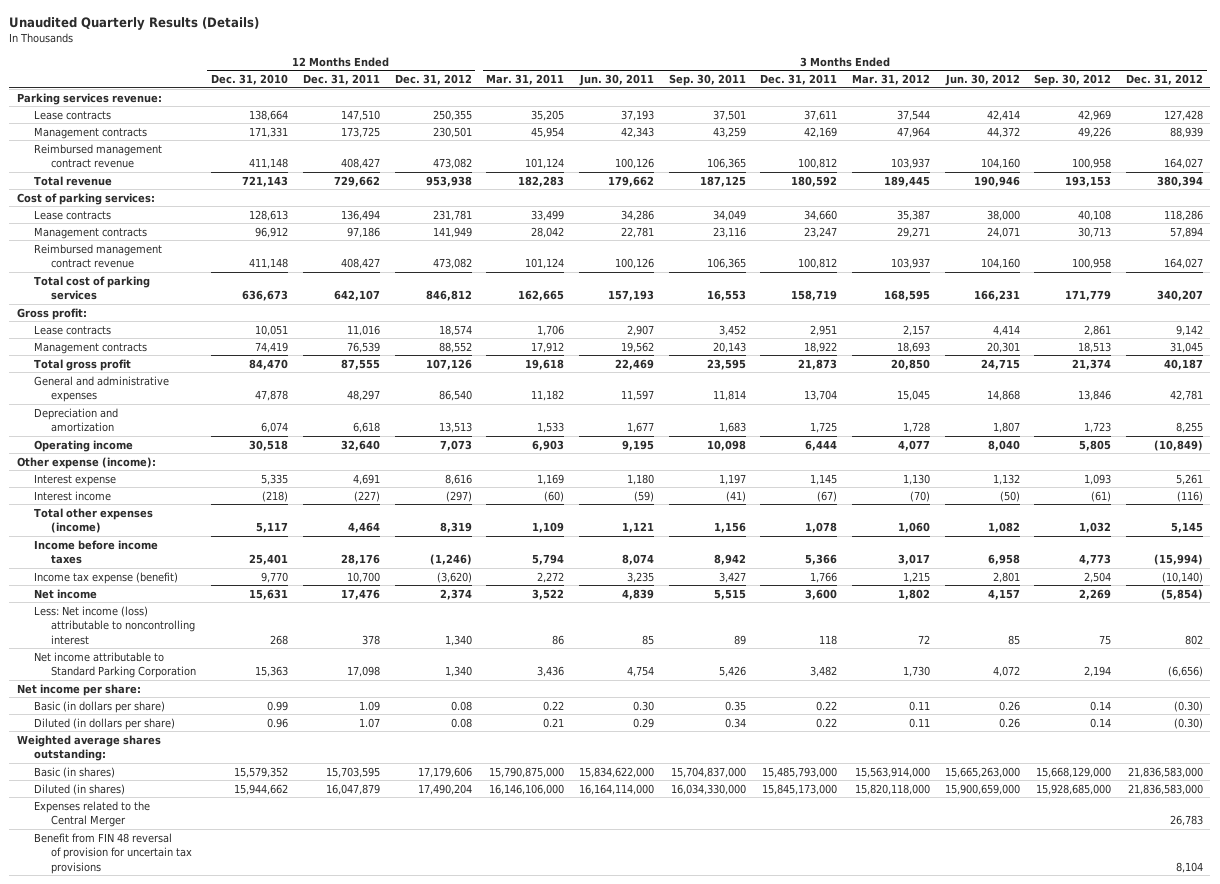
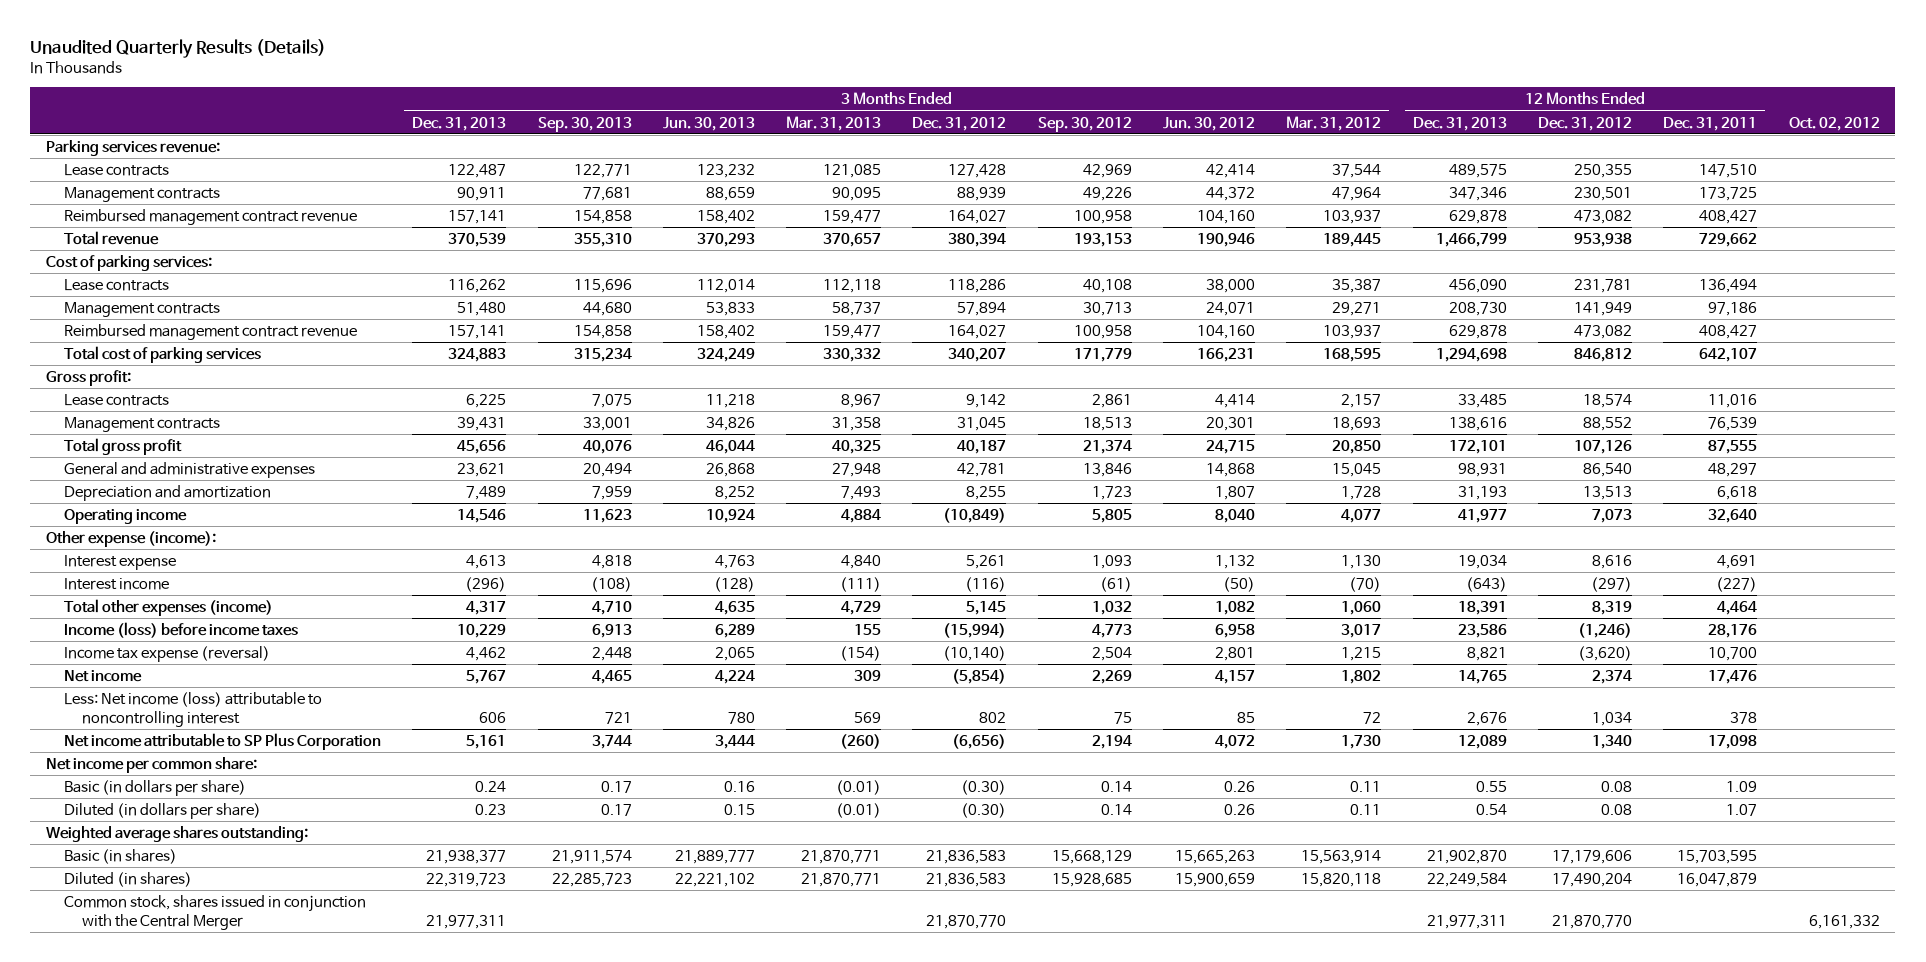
- | 12 Months Ended Dec. 31, 2010 | 12 Months Ended Dec. 31, 2011 | 12 Months Ended Dec. 31, 2012 | 3 Months Ended Mar. 31, 2011 | 3 Months Ended Jun. 30, 2011 | 3 Months Ended Sep. 30, 2011 | 3 Months Ended Dec. 31, 2011 | 3 Months Ended Mar. 31, 2012 | 3 Months Ended Jun. 30, 2012 | 3 Months Ended Sep. 30, 2012 | 3 Months Ended Dec. 31, 2012
+ | 3 Months Ended Dec. 31, 2013 | 3 Months Ended Sep. 30, 2013 | 3 Months Ended Jun. 30, 2013 | 3 Months Ended Mar. 31, 2013 | 3 Months Ended Dec. 31, 2012 | 3 Months Ended Sep. 30, 2012 | 3 Months Ended Jun. 30, 2012 | 3 Months Ended Mar. 31, 2012 | 12 Months Ended Dec. 31, 2013 | 12 Months Ended Dec. 31, 2012 | 12 Months Ended Dec. 31, 2011 | Oct. 02, 2012
- Income before income taxes | 25,401 | 28,176 | (1,246) | 5,794 | 8,074 | 8,942 | 5,366 | 3,017 | 6,958 | 4,773 | (15,994)
- Income tax expense (benefit) | 9,770 | 10,700 | (3,620) | 2,272 | 3,235 | 3,427 | 1,766 | 1,215 | 2,801 | 2,504 | (10,140)
+ Income (loss) before income taxes | 10,229 | 6,913 | 6,289 | 155 | (15,994) | 4,773 | 6,958 | 3,017 | 23,586 | (1,246) | 28,176 |
+ Income tax expense (reversal) | 4,462 | 2,448 | 2,065 | (154) | (10,140) | 2,504 | 2,801 | 1,215 | 8,821 | (3,620) | 10,700 |
- Less: Net income (loss) attributable to noncontrolling interest | 268 | 378 | 1,340 | 86 | 85 | 89 | 118 | 72 | 85 | 75 | 802
- Net income attributable to Standard Parking Corporation | 15,363 | 17,098 | 1,340 | 3,436 | 4,754 | 5,426 | 3,482 | 1,730 | 4,072 | 2,194 | (6,656)
- Net income per share:
+ Less: Net income (loss) attributable to noncontrolling interest | 606 | 721 | 780 | 569 | 802 | 75 | 85 | 72 | 2,676 | 1,034 | 378 |
+ Net income attributable to SP Plus Corporation | 5,161 | 3,744 | 3,444 | (260) | (6,656) | 2,194 | 4,072 | 1,730 | 12,089 | 1,340 | 17,098 |
+ Net income per common share:
- Basic (in shares) | 15,579,352 | 15,703,595 | 17,179,606 | 15,790,875,000 | 15,834,622,000 | 15,704,837,000 | 15,485,793,000 | 15,563,914,000 | 15,665,263,000 | 15,668,129,000 | 21,836,583,000
- Diluted (in shares) | 15,944,662 | 16,047,879 | 17,490,204 | 16,146,106,000 | 16,164,114,000 | 16,034,330,000 | 15,845,173,000 | 15,820,118,000 | 15,900,659,000 | 15,928,685,000 | 21,836,583,000
- Expenses related to the Central Merger | | | | | | | | | | | 26,783
- Benefit from FIN 48 reversal of provision for uncertain tax provisions | | | | | | | | | | | 8,104
+ Basic (in shares) | 21,938,377 | 21,911,574 | 21,889,777 | 21,870,771 | 21,836,583 | 15,668,129 | 15,665,263 | 15,563,914 | 21,902,870 | 17,179,606 | 15,703,595 |
+ Diluted (in shares) | 22,319,723 | 22,285,723 | 22,221,102 | 21,870,771 | 21,836,583 | 15,928,685 | 15,900,659 | 15,820,118 | 22,249,584 | 17,490,204 | 16,047,879 |
+ Common stock, shares issued in conjunction with the Central Merger | 21,977,311 | | | | 21,870,770 | | | | 21,977,311 | 21,870,770 | | 6,161,332

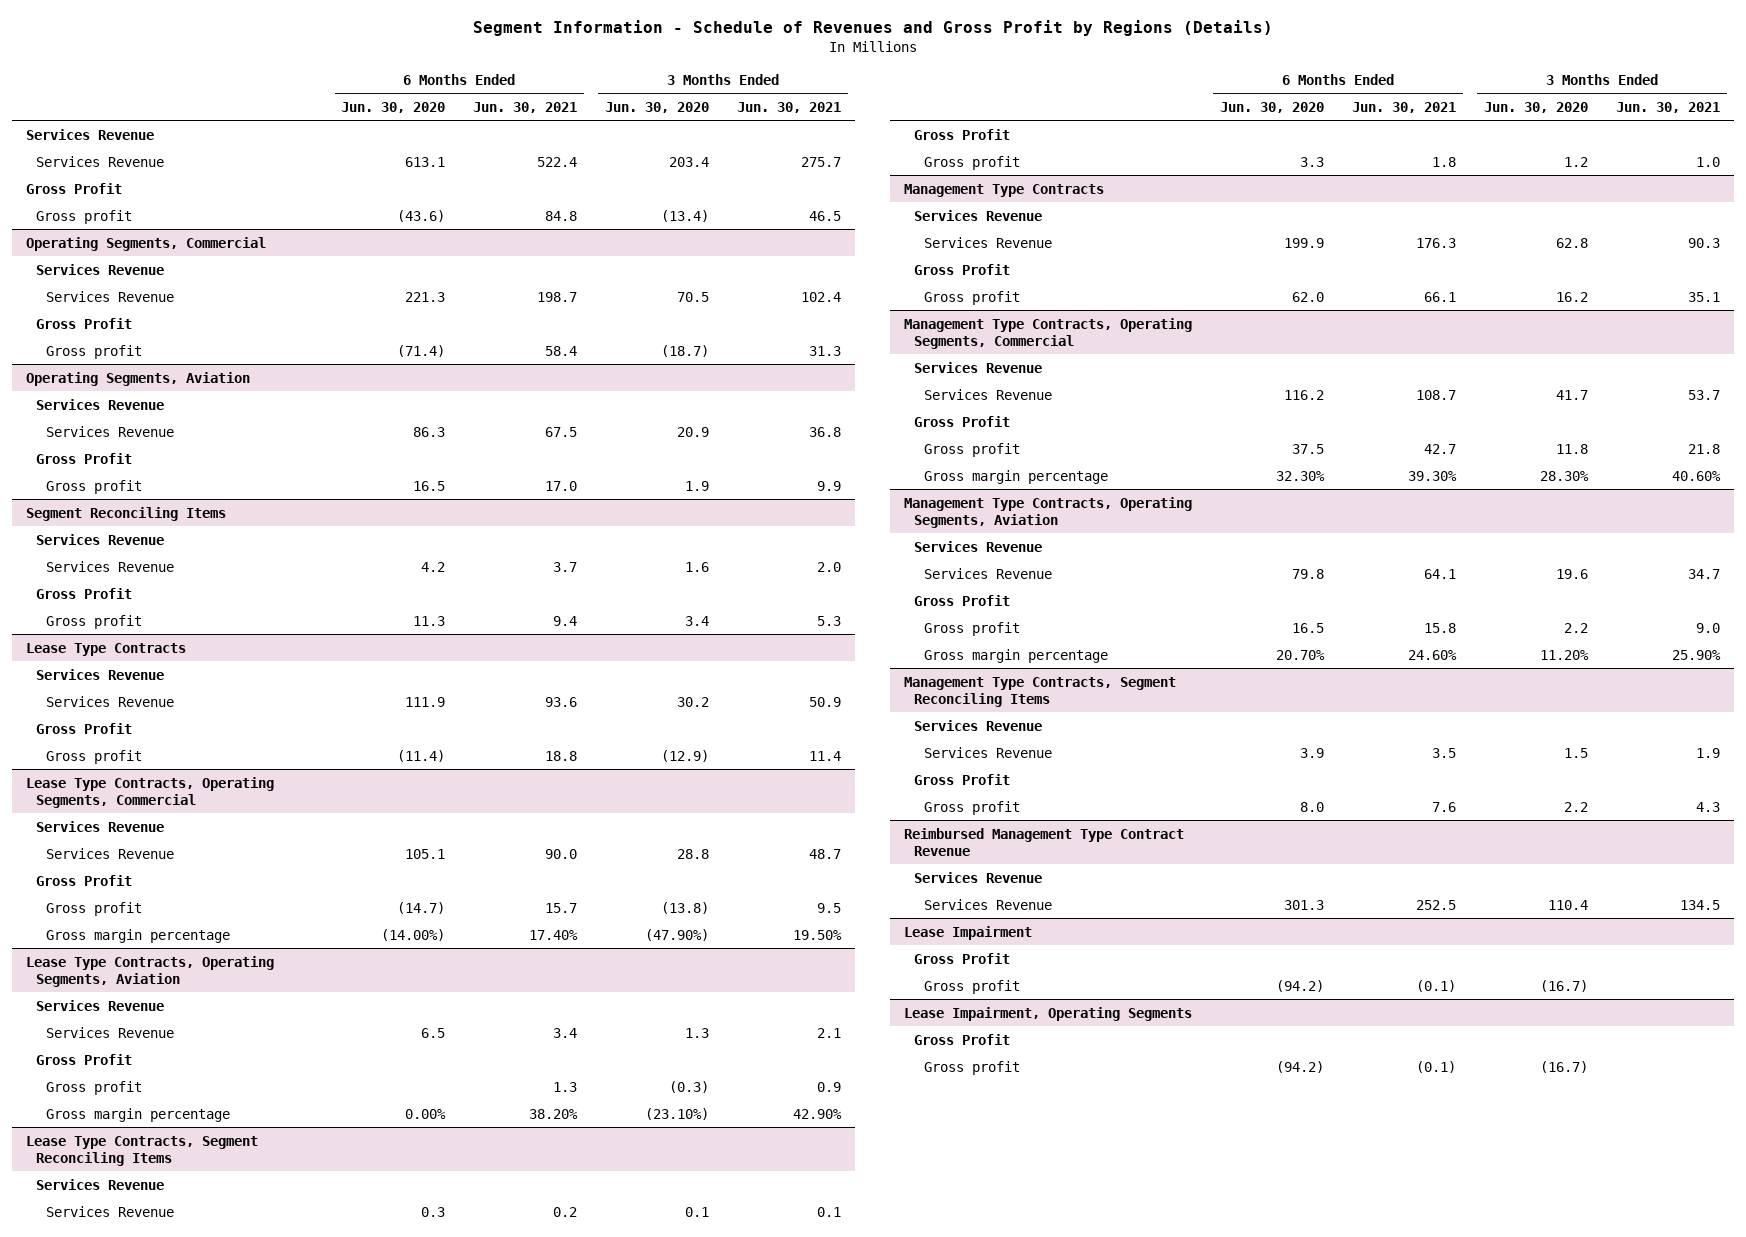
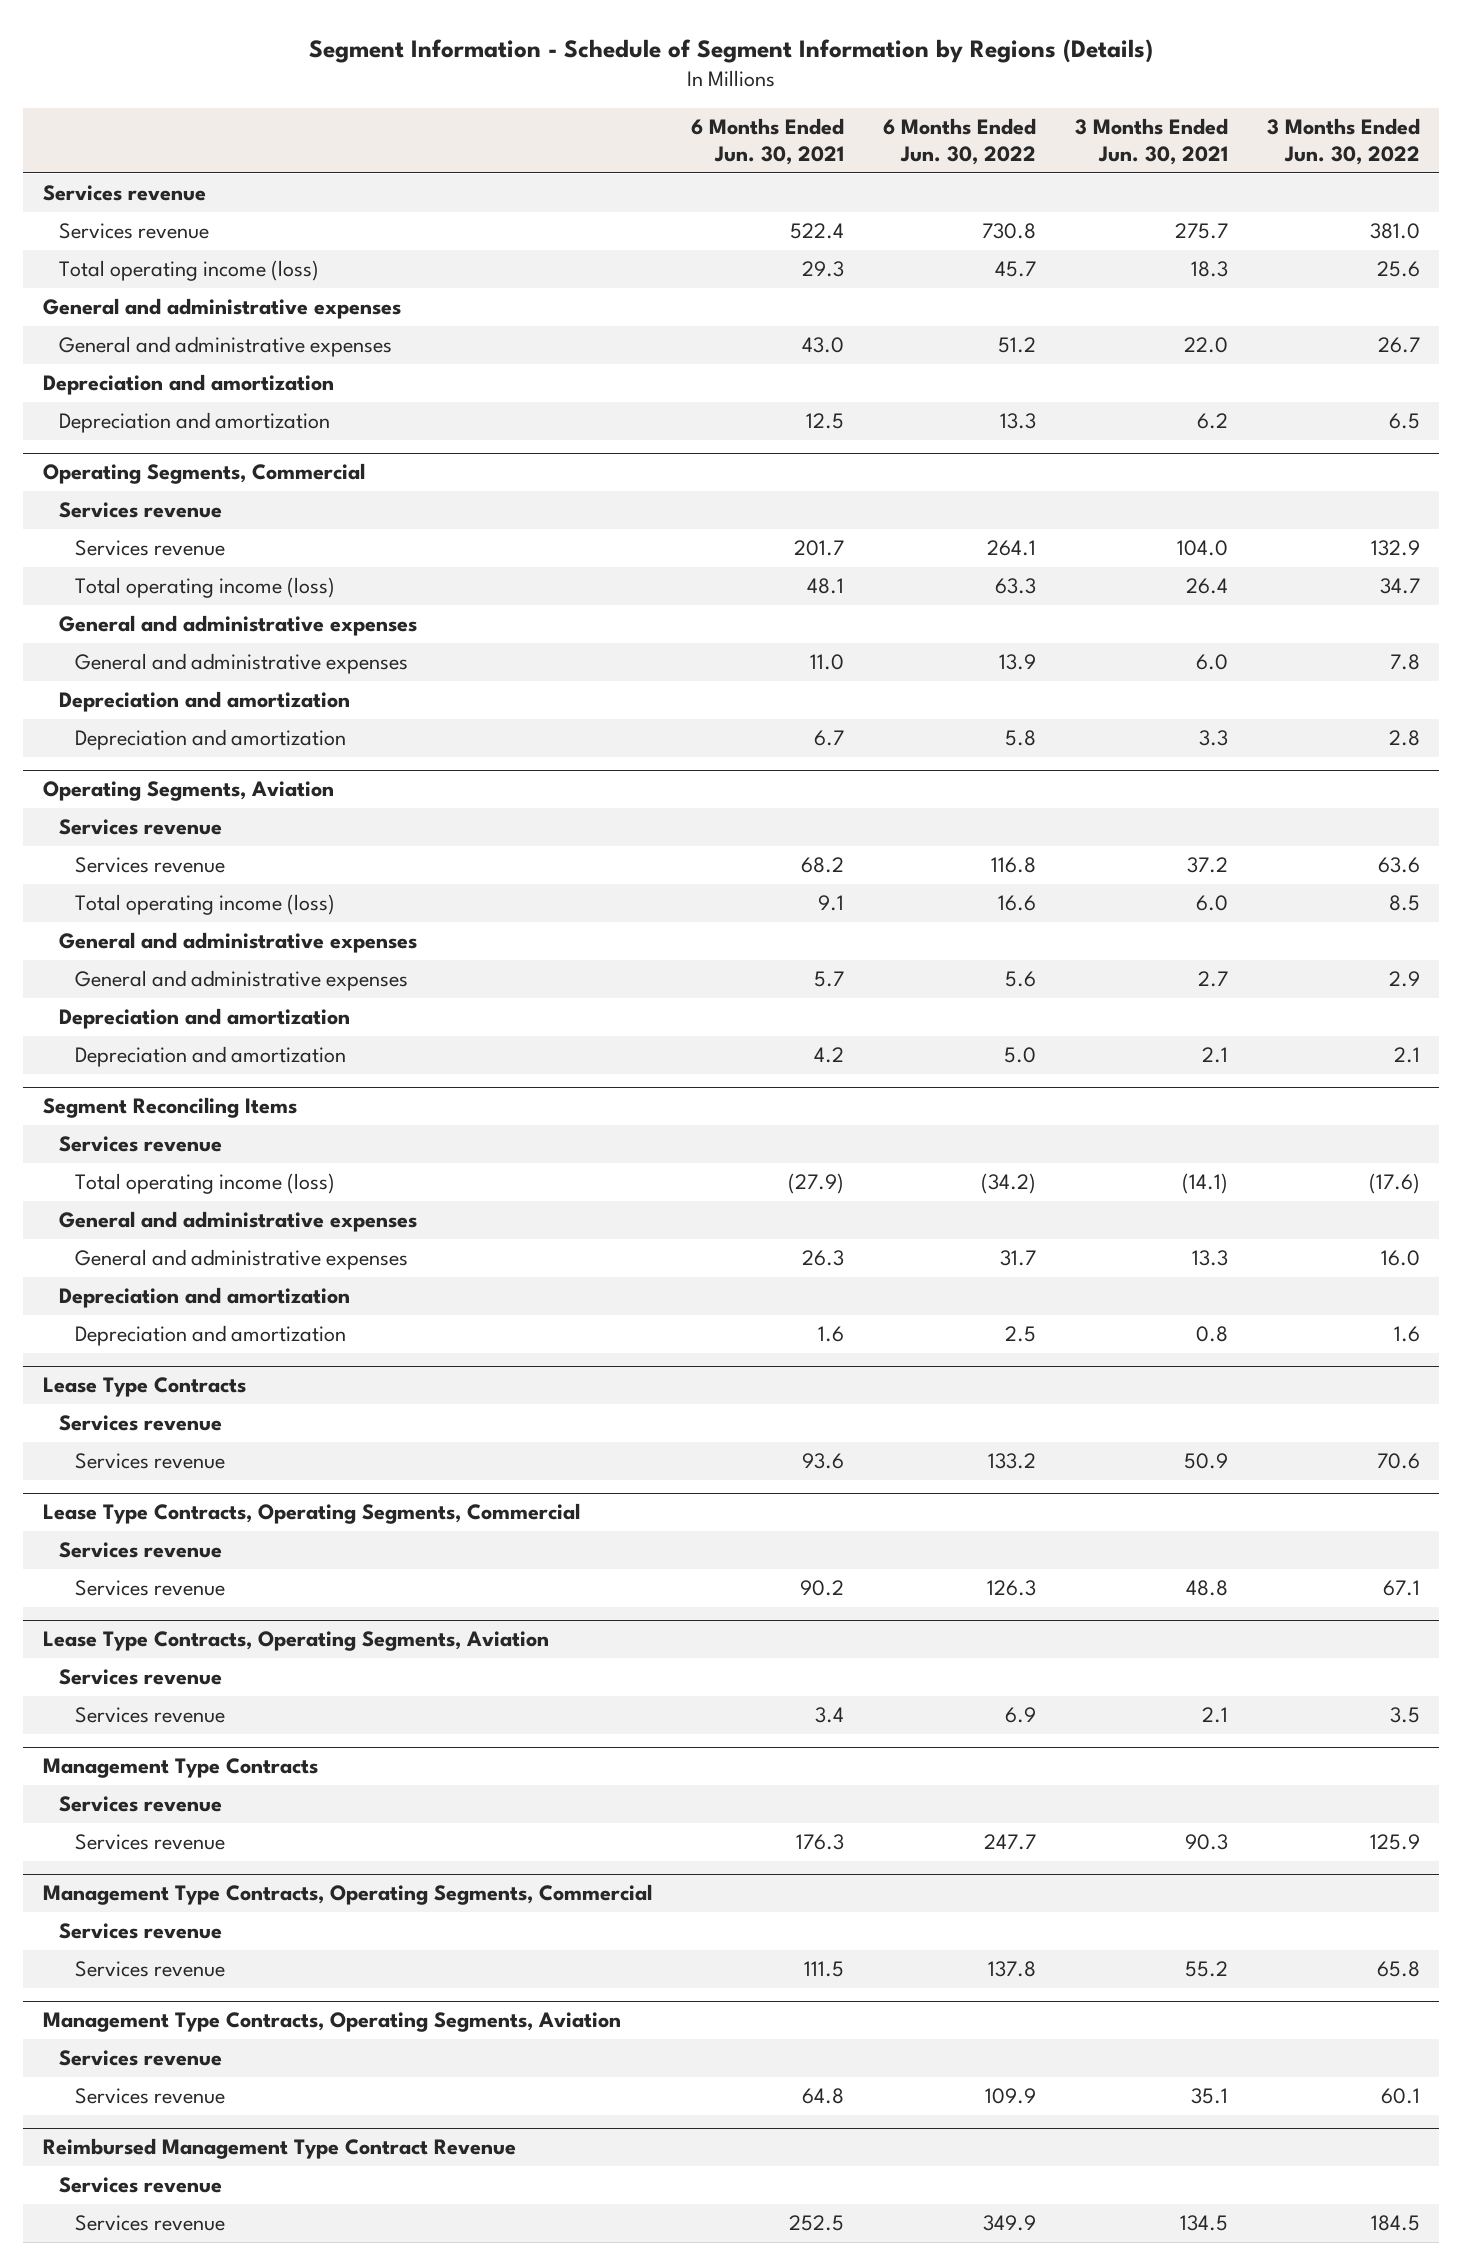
- Segment Information - Schedule of Revenues and Gross Profit by Regions (Details)
+ Segment Information - Schedule of Segment Information by Regions (Details)
- | 6 Months Ended Jun. 30, 2020 | 6 Months Ended Jun. 30, 2021 | 3 Months Ended Jun. 30, 2020 | 3 Months Ended Jun. 30, 2021
+ | 6 Months Ended Jun. 30, 2021 | 6 Months Ended Jun. 30, 2022 | 3 Months Ended Jun. 30, 2021 | 3 Months Ended Jun. 30, 2022
- Services Revenue
- Services Revenue | 613.1 | 522.4 | 203.4 | 275.7
- Gross Profit
- Gross profit | (43.6) | 84.8 | (13.4) | 46.5
+ Services revenue
+ Services revenue | 522.4 | 730.8 | 275.7 | 381.0
+ Total operating income (loss) | 29.3 | 45.7 | 18.3 | 25.6
+ General and administrative expenses
+ General and administrative expenses | 43.0 | 51.2 | 22.0 | 26.7
+ Depreciation and amortization
+ Depreciation and amortization | 12.5 | 13.3 | 6.2 | 6.5
@ Operating Segments, Commercial
- Services Revenue
- Services Revenue | 221.3 | 198.7 | 70.5 | 102.4
- Gross Profit
- Gross profit | (71.4) | 58.4 | (18.7) | 31.3
+ Services revenue
+ Services revenue | 201.7 | 264.1 | 104.0 | 132.9
+ Total operating income (loss) | 48.1 | 63.3 | 26.4 | 34.7
+ General and administrative expenses
+ General and administrative expenses | 11.0 | 13.9 | 6.0 | 7.8
+ Depreciation and amortization
+ Depreciation and amortization | 6.7 | 5.8 | 3.3 | 2.8
@ Operating Segments, Aviation
- Services Revenue
- Services Revenue | 86.3 | 67.5 | 20.9 | 36.8
- Gross Profit
- Gross profit | 16.5 | 17.0 | 1.9 | 9.9
+ Services revenue
+ Services revenue | 68.2 | 116.8 | 37.2 | 63.6
+ Total operating income (loss) | 9.1 | 16.6 | 6.0 | 8.5
+ General and administrative expenses
+ General and administrative expenses | 5.7 | 5.6 | 2.7 | 2.9
+ Depreciation and amortization
+ Depreciation and amortization | 4.2 | 5.0 | 2.1 | 2.1
@ Segment Reconciling Items
- Services Revenue
- Services Revenue | 4.2 | 3.7 | 1.6 | 2.0
- Gross Profit
- Gross profit | 11.3 | 9.4 | 3.4 | 5.3
+ Services revenue
+ Total operating income (loss) | (27.9) | (34.2) | (14.1) | (17.6)
+ General and administrative expenses
+ General and administrative expenses | 26.3 | 31.7 | 13.3 | 16.0
+ Depreciation and amortization
+ Depreciation and amortization | 1.6 | 2.5 | 0.8 | 1.6
@ Lease Type Contracts
- Services Revenue
- Services Revenue | 111.9 | 93.6 | 30.2 | 50.9
- Gross Profit
- Gross profit | (11.4) | 18.8 | (12.9) | 11.4
+ Services revenue
+ Services revenue | 93.6 | 133.2 | 50.9 | 70.6
@ Lease Type Contracts, Operating Segments, Commercial
- Services Revenue
- Services Revenue | 105.1 | 90.0 | 28.8 | 48.7
- Gross Profit
- Gross profit | (14.7) | 15.7 | (13.8) | 9.5
- Gross margin percentage | (14.00%) | 17.40% | (47.90%) | 19.50%
+ Services revenue
+ Services revenue | 90.2 | 126.3 | 48.8 | 67.1
@ Lease Type Contracts, Operating Segments, Aviation
- Services Revenue
- Services Revenue | 6.5 | 3.4 | 1.3 | 2.1
- Gross Profit
- Gross profit | | 1.3 | (0.3) | 0.9
- Gross margin percentage | 0.00% | 38.20% | (23.10%) | 42.90%
- Lease Type Contracts, Segment Reconciling Items
- Services Revenue
- Services Revenue | 0.3 | 0.2 | 0.1 | 0.1
- Gross Profit
- Gross profit | 3.3 | 1.8 | 1.2 | 1.0
@ Lease Type Contracts, Operating Segments, Aviation
+ Services revenue
+ Services revenue | 3.4 | 6.9 | 2.1 | 3.5
@ Management Type Contracts
- Services Revenue
- Services Revenue | 199.9 | 176.3 | 62.8 | 90.3
- Gross Profit
- Gross profit | 62.0 | 66.1 | 16.2 | 35.1
+ Services revenue
+ Services revenue | 176.3 | 247.7 | 90.3 | 125.9
@ Management Type Contracts, Operating Segments, Commercial
- Services Revenue
- Services Revenue | 116.2 | 108.7 | 41.7 | 53.7
- Gross Profit
- Gross profit | 37.5 | 42.7 | 11.8 | 21.8
- Gross margin percentage | 32.30% | 39.30% | 28.30% | 40.60%
+ Services revenue
+ Services revenue | 111.5 | 137.8 | 55.2 | 65.8
@ Management Type Contracts, Operating Segments, Aviation
- Services Revenue
- Services Revenue | 79.8 | 64.1 | 19.6 | 34.7
- Gross Profit
- Gross profit | 16.5 | 15.8 | 2.2 | 9.0
- Gross margin percentage | 20.70% | 24.60% | 11.20% | 25.90%
- Management Type Contracts, Segment Reconciling Items
- Services Revenue
- Services Revenue | 3.9 | 3.5 | 1.5 | 1.9
- Gross Profit
- Gross profit | 8.0 | 7.6 | 2.2 | 4.3
@ Management Type Contracts, Operating Segments, Aviation
+ Services revenue
+ Services revenue | 64.8 | 109.9 | 35.1 | 60.1
@ Reimbursed Management Type Contract Revenue
- Services Revenue
- Services Revenue | 301.3 | 252.5 | 110.4 | 134.5
- Lease Impairment
- Gross Profit
- Gross profit | (94.2) | (0.1) | (16.7) |
- Lease Impairment, Operating Segments
- Gross Profit
- Gross profit | (94.2) | (0.1) | (16.7) |
@ Reimbursed Management Type Contract Revenue
+ Services revenue
+ Services revenue | 252.5 | 349.9 | 134.5 | 184.5

